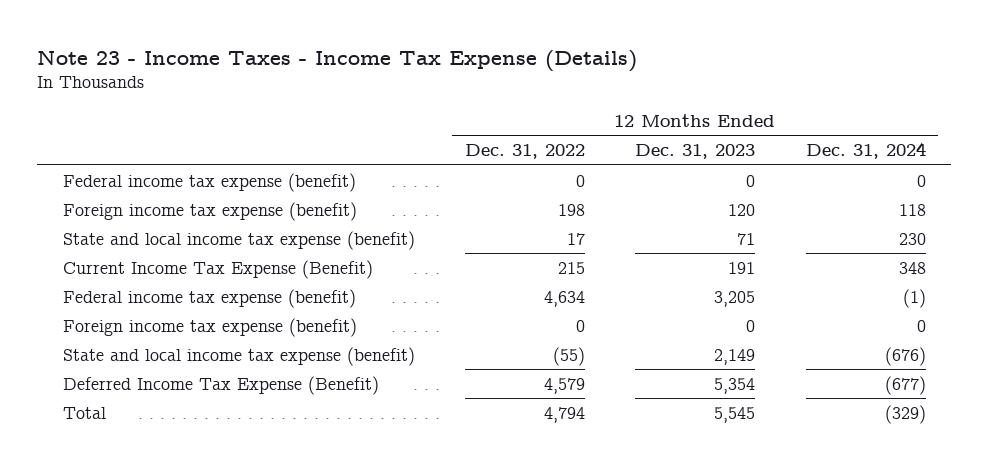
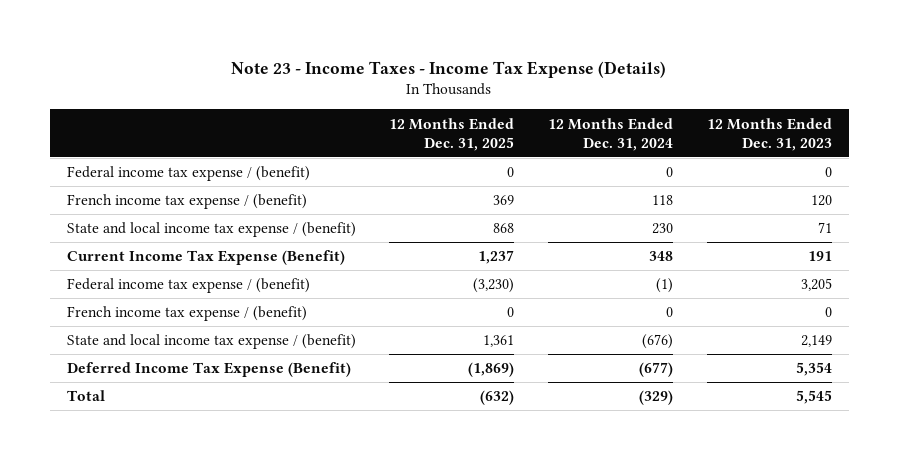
- | 12 Months Ended Dec. 31, 2022 | 12 Months Ended Dec. 31, 2023 | 12 Months Ended Dec. 31, 2024
+ | 12 Months Ended Dec. 31, 2025 | 12 Months Ended Dec. 31, 2024 | 12 Months Ended Dec. 31, 2023
- Federal income tax expense (benefit) | 0 | 0 | 0
- Foreign income tax expense (benefit) | 198 | 120 | 118
- State and local income tax expense (benefit) | 17 | 71 | 230
+ Federal income tax expense / (benefit) | 0 | 0 | 0
+ French income tax expense / (benefit) | 369 | 118 | 120
+ State and local income tax expense / (benefit) | 868 | 230 | 71
- Federal income tax expense (benefit) | 4,634 | 3,205 | (1)
- Foreign income tax expense (benefit) | 0 | 0 | 0
- State and local income tax expense (benefit) | (55) | 2,149 | (676)
+ Federal income tax expense / (benefit) | (3,230) | (1) | 3,205
+ French income tax expense / (benefit) | 0 | 0 | 0
+ State and local income tax expense / (benefit) | 1,361 | (676) | 2,149

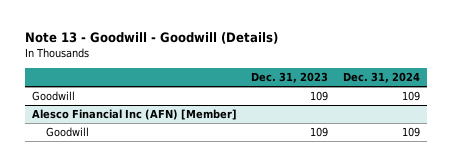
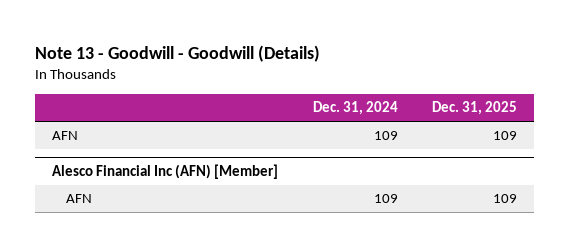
- | Dec. 31, 2023 | Dec. 31, 2024
+ | Dec. 31, 2024 | Dec. 31, 2025
- Goodwill | 109 | 109
+ AFN | 109 | 109
@ Alesco Financial Inc (AFN) [Member]
- Goodwill | 109 | 109
+ AFN | 109 | 109

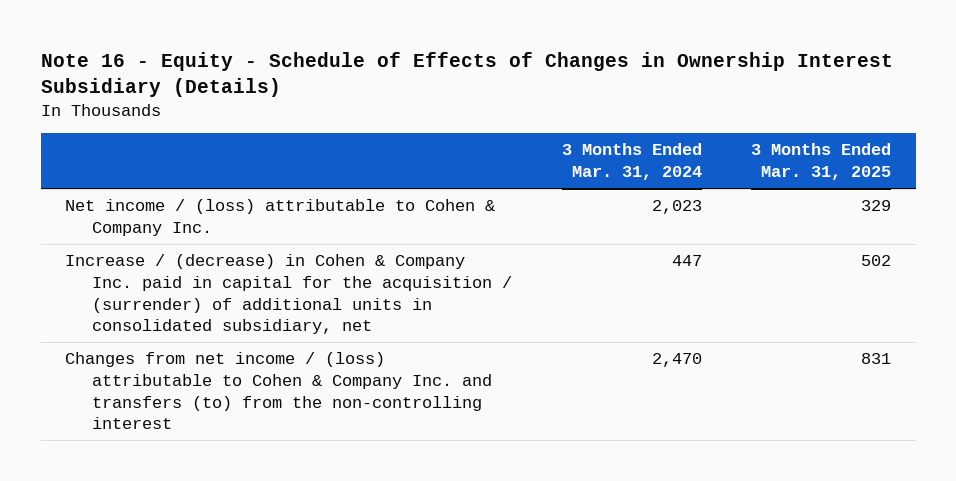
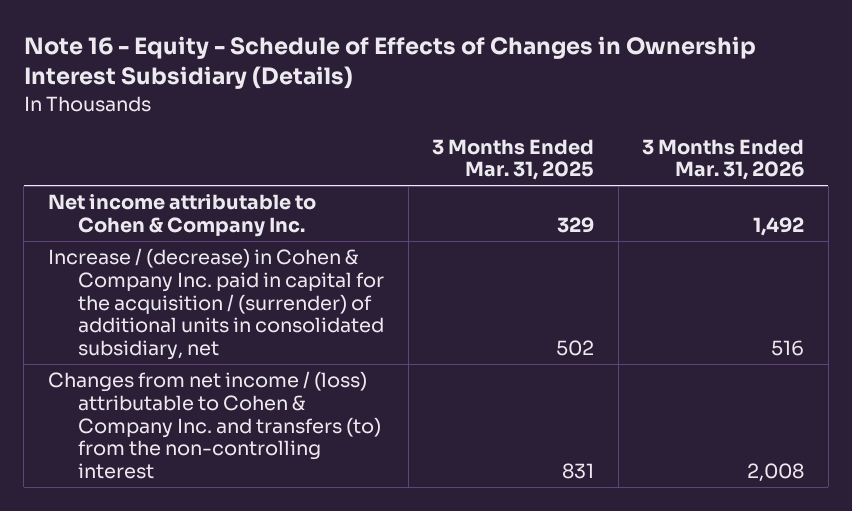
- | 3 Months Ended Mar. 31, 2024 | 3 Months Ended Mar. 31, 2025
+ | 3 Months Ended Mar. 31, 2025 | 3 Months Ended Mar. 31, 2026
- Net income / (loss) attributable to Cohen & Company Inc. | 2,023 | 329
+ Net income attributable to Cohen & Company Inc. | 329 | 1,492

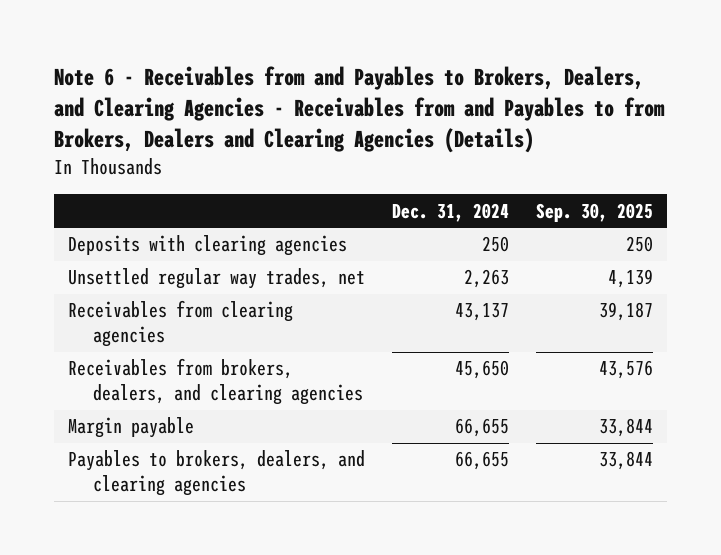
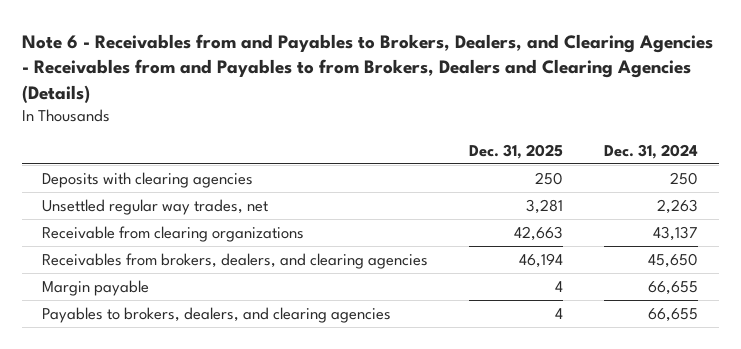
- | Dec. 31, 2024 | Sep. 30, 2025
+ | Dec. 31, 2025 | Dec. 31, 2024
- Receivables from clearing agencies | 43,137 | 39,187
+ Receivable from clearing organizations | 42,663 | 43,137

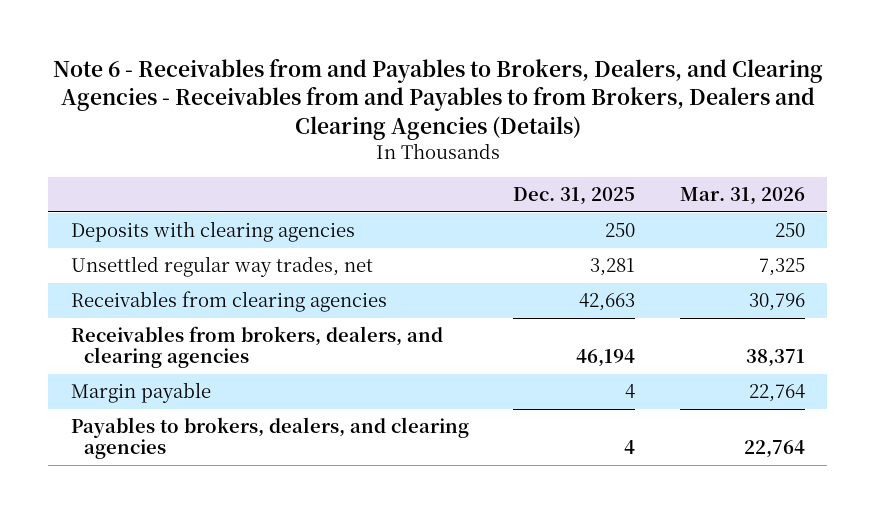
- | Dec. 31, 2025 | Dec. 31, 2024
+ | Dec. 31, 2025 | Mar. 31, 2026
- Receivable from clearing organizations | 42,663 | 43,137
+ Receivables from clearing agencies | 42,663 | 30,796

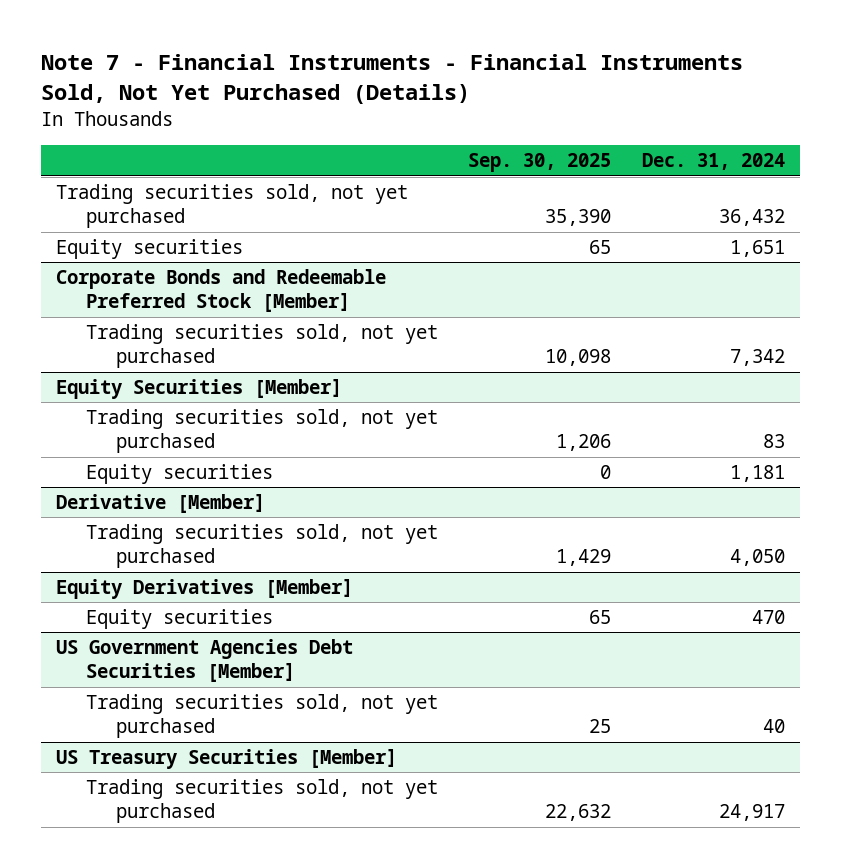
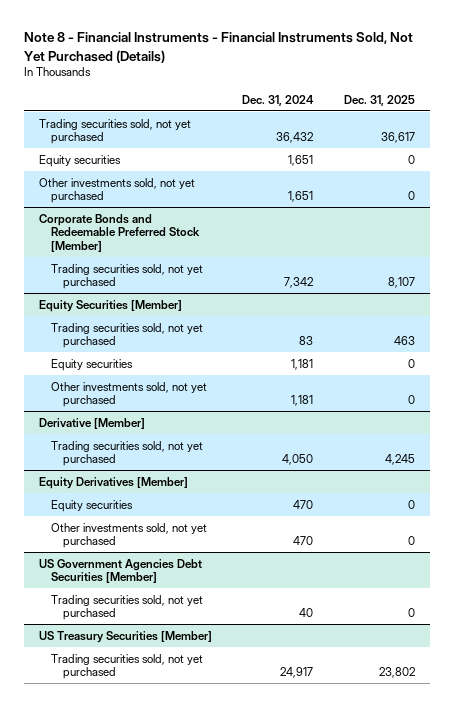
- Note 7 - Financial Instruments - Financial Instruments Sold, Not Yet Purchased (Details)
+ Note 8 - Financial Instruments - Financial Instruments Sold, Not Yet Purchased (Details)
- | Sep. 30, 2025 | Dec. 31, 2024
+ | Dec. 31, 2024 | Dec. 31, 2025
+ Other investments sold, not yet purchased | 1,651 | 0
@ Equity Securities [Member]
+ Other investments sold, not yet purchased | 1,181 | 0
@ Equity Derivatives [Member]
+ Other investments sold, not yet purchased | 470 | 0

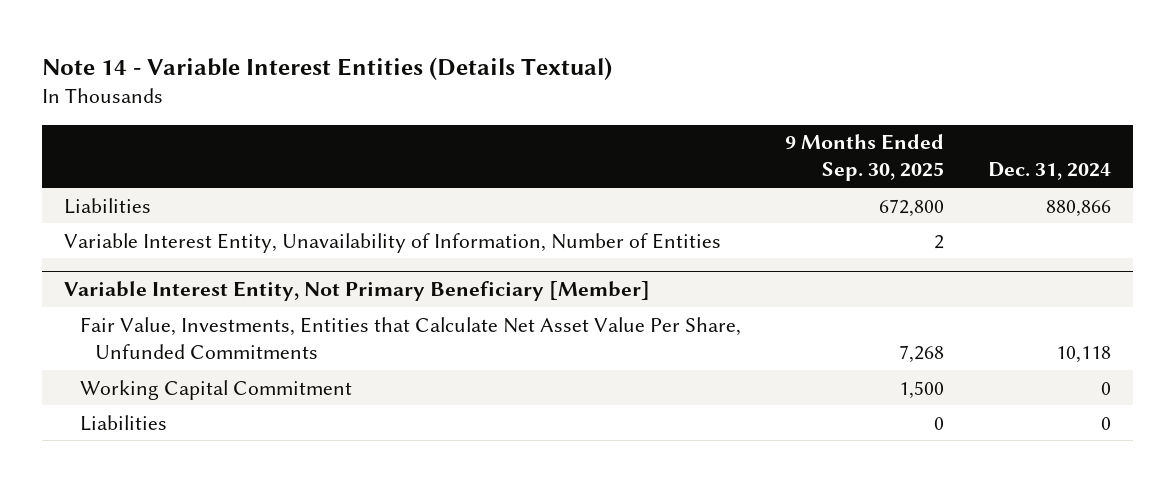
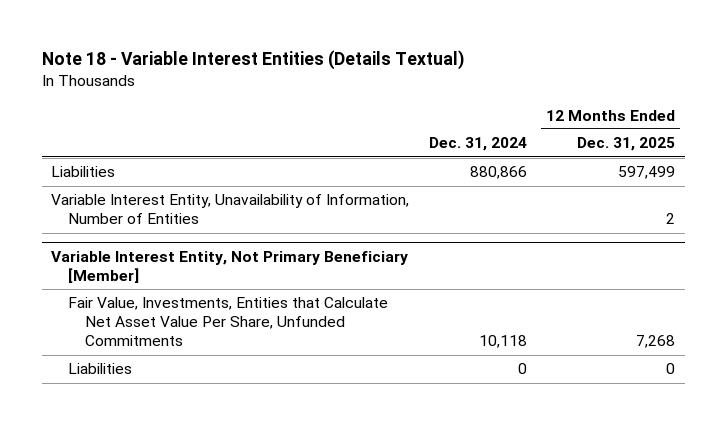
- Note 14 - Variable Interest Entities (Details Textual)
+ Note 18 - Variable Interest Entities (Details Textual)
- | 9 Months Ended Sep. 30, 2025 | Dec. 31, 2024
+ | Dec. 31, 2024 | 12 Months Ended Dec. 31, 2025
@ Variable Interest Entity, Not Primary Beneficiary [Member]
- Working Capital Commitment | 1,500 | 0

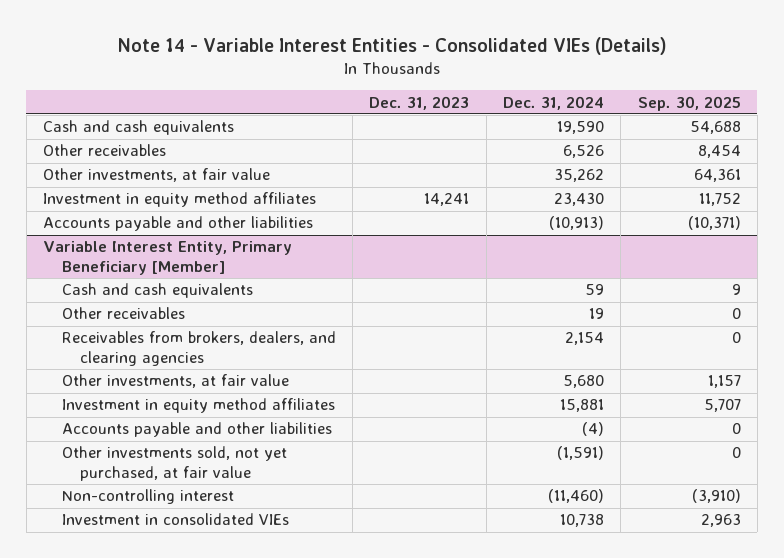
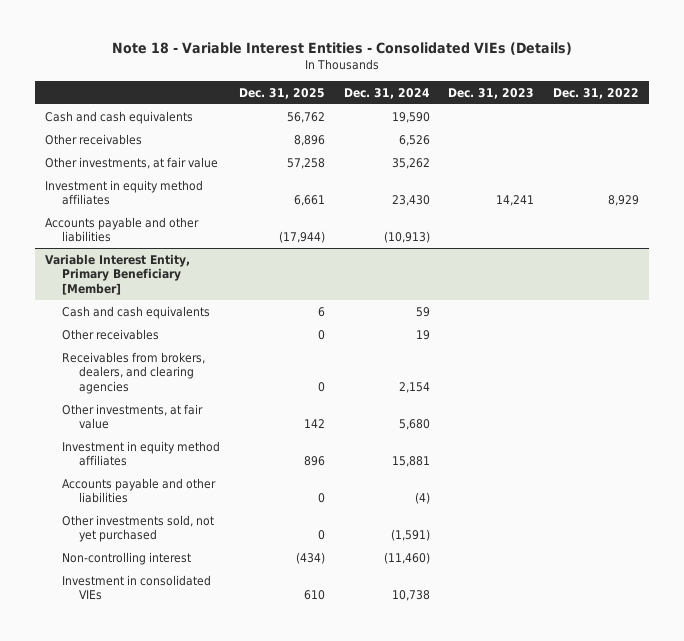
- Note 14 - Variable Interest Entities - Consolidated VIEs (Details)
+ Note 18 - Variable Interest Entities - Consolidated VIEs (Details)
- | Dec. 31, 2023 | Dec. 31, 2024 | Sep. 30, 2025
+ | Dec. 31, 2025 | Dec. 31, 2024 | Dec. 31, 2023 | Dec. 31, 2022
@ Variable Interest Entity, Primary Beneficiary [Member]
- Other investments sold, not yet purchased, at fair value | | (1,591) | 0
+ Other investments sold, not yet purchased | 0 | (1,591) | |

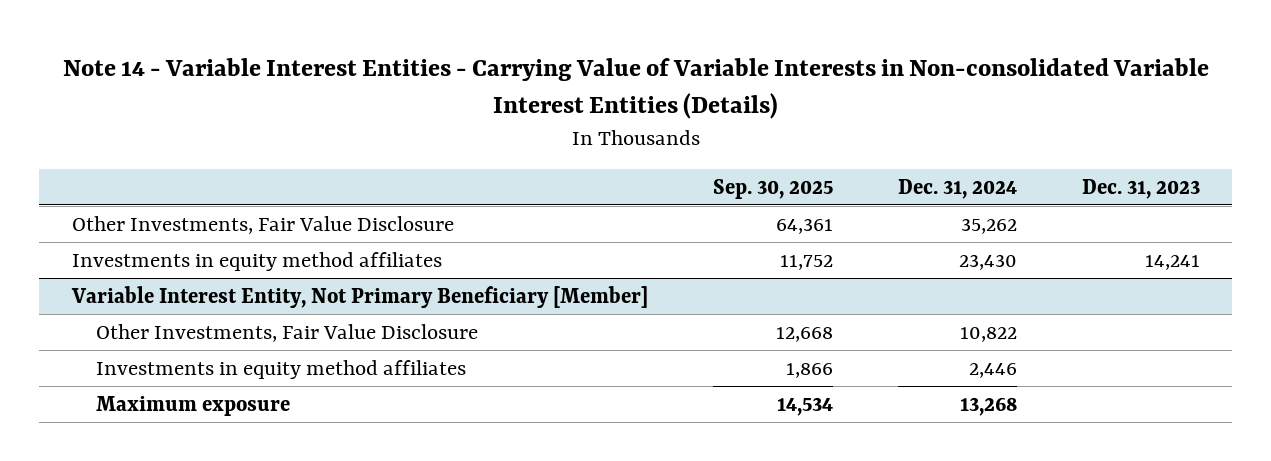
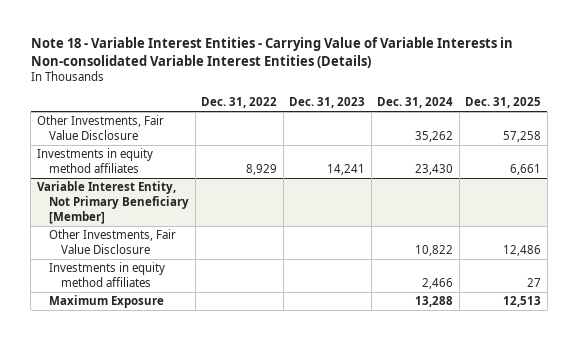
- Note 14 - Variable Interest Entities - Carrying Value of Variable Interests in Non-consolidated Variable Interest Entities (Details)
+ Note 18 - Variable Interest Entities - Carrying Value of Variable Interests in Non-consolidated Variable Interest Entities (Details)
- | Sep. 30, 2025 | Dec. 31, 2024 | Dec. 31, 2023
+ | Dec. 31, 2022 | Dec. 31, 2023 | Dec. 31, 2024 | Dec. 31, 2025
@ Variable Interest Entity, Not Primary Beneficiary [Member]
- Investments in equity method affiliates | 1,866 | 2,446 |
- Maximum exposure | 14,534 | 13,268 |
+ Investments in equity method affiliates | | | 2,466 | 27
+ Maximum Exposure | | | 13,288 | 12,513

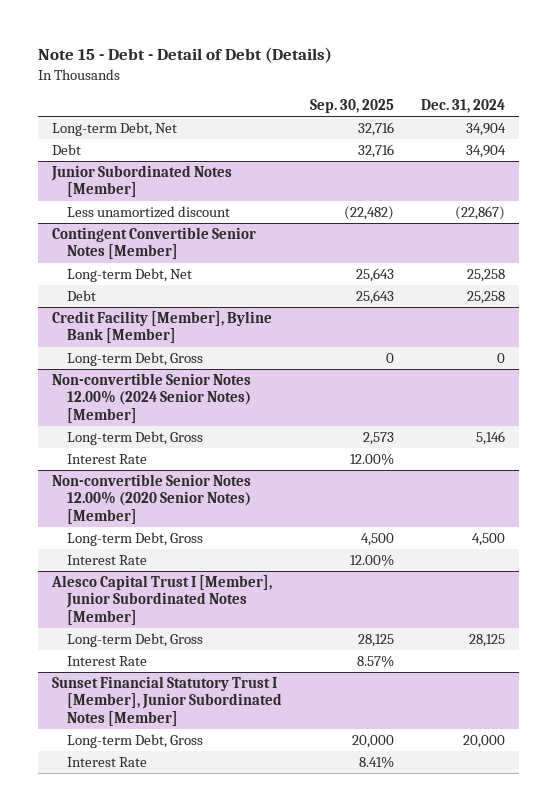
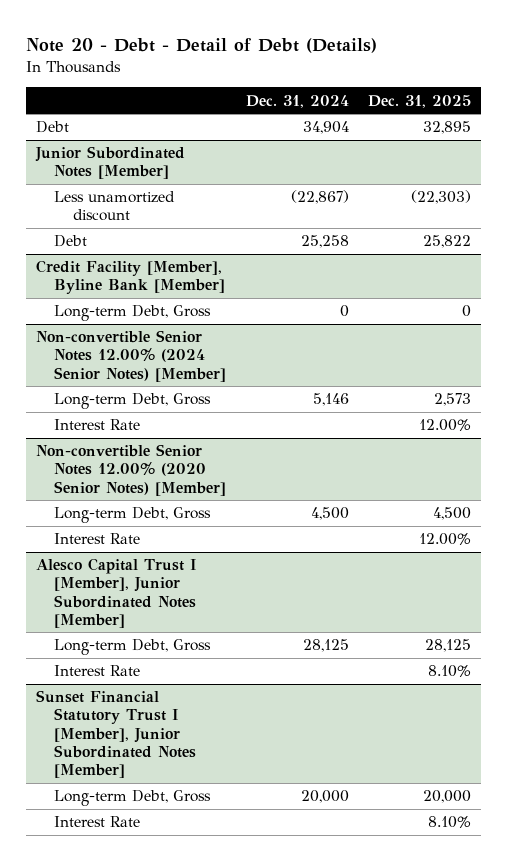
- Note 15 - Debt - Detail of Debt (Details)
+ Note 20 - Debt - Detail of Debt (Details)
- | Sep. 30, 2025 | Dec. 31, 2024
+ | Dec. 31, 2024 | Dec. 31, 2025
- Long-term Debt, Net | 32,716 | 34,904
- Contingent Convertible Senior Notes [Member]
- Long-term Debt, Net | 25,643 | 25,258

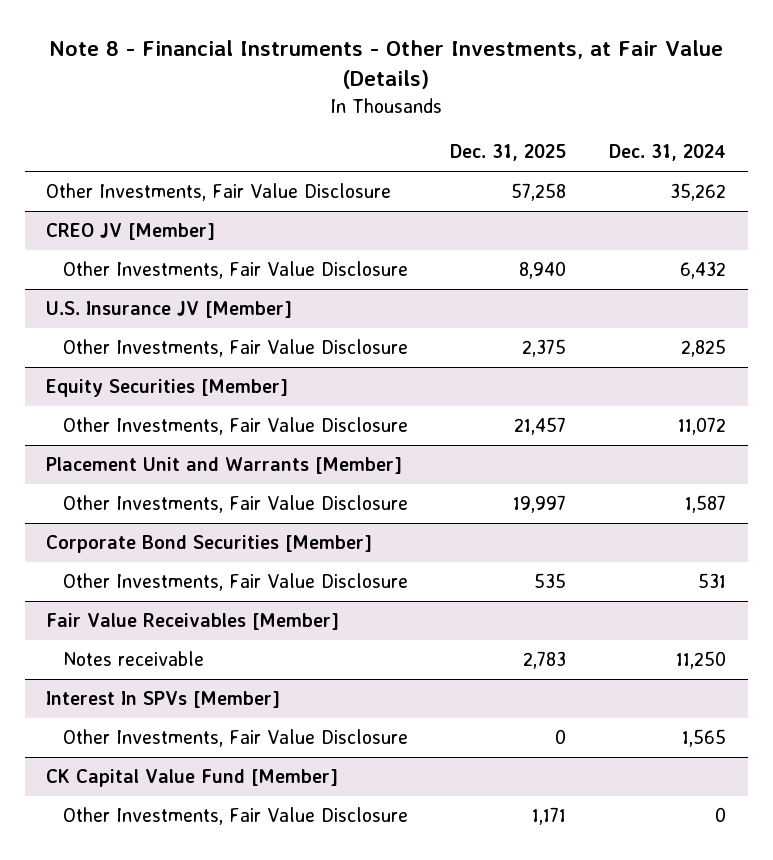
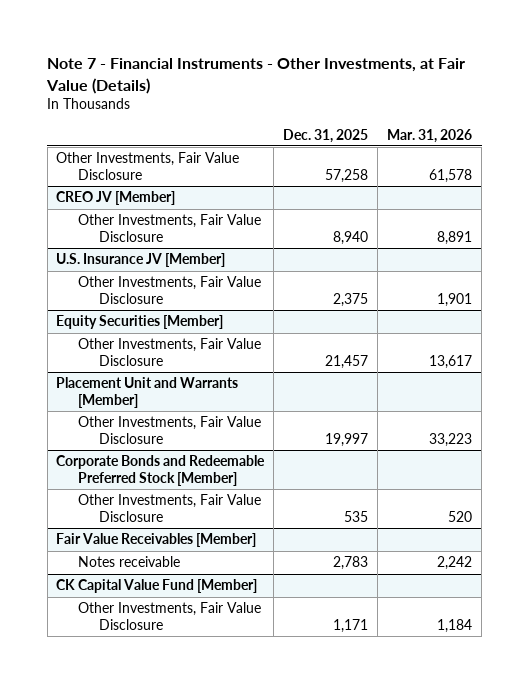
- Note 8 - Financial Instruments - Other Investments, at Fair Value (Details)
+ Note 7 - Financial Instruments - Other Investments, at Fair Value (Details)
- | Dec. 31, 2025 | Dec. 31, 2024
+ | Dec. 31, 2025 | Mar. 31, 2026
- Corporate Bond Securities [Member]
+ Corporate Bonds and Redeemable Preferred Stock [Member]
- Interest In SPVs [Member]
- Other Investments, Fair Value Disclosure | 0 | 1,565

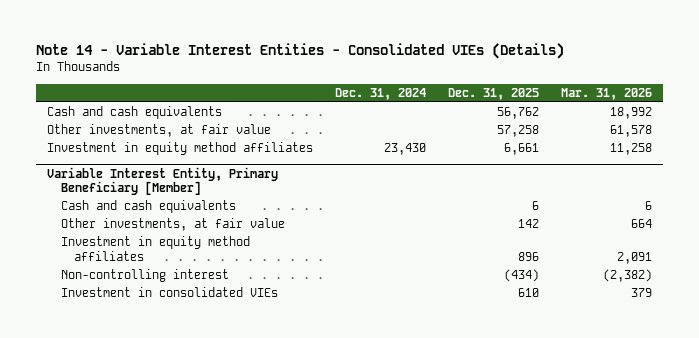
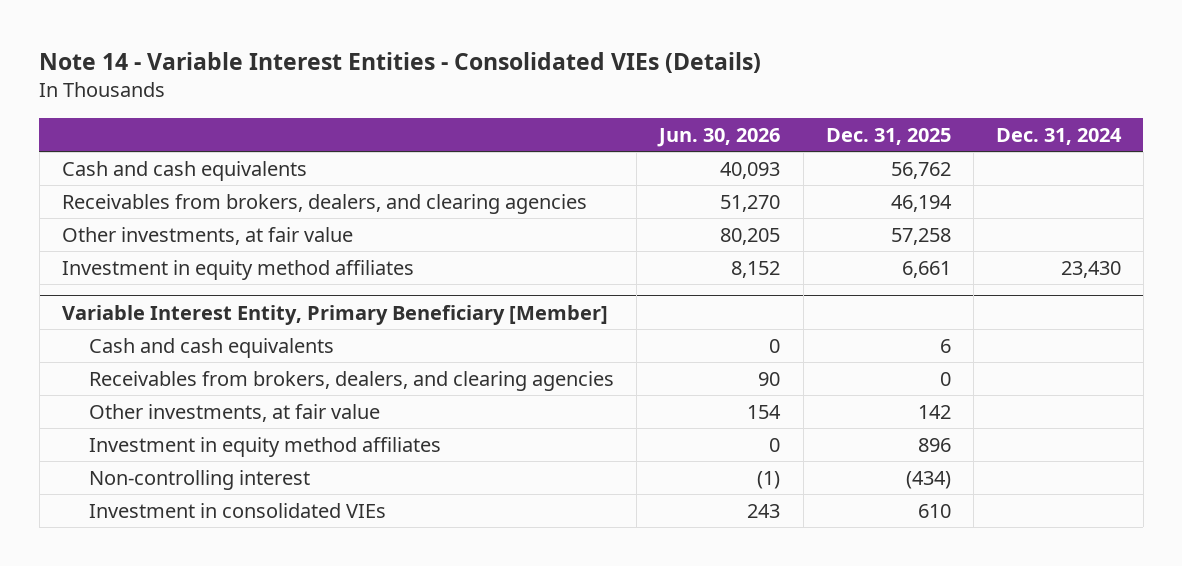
- | Dec. 31, 2024 | Dec. 31, 2025 | Mar. 31, 2026
+ | Jun. 30, 2026 | Dec. 31, 2025 | Dec. 31, 2024
+ Receivables from brokers, dealers, and clearing agencies | 51,270 | 46,194 |
@ Variable Interest Entity, Primary Beneficiary [Member]
+ Receivables from brokers, dealers, and clearing agencies | 90 | 0 |

